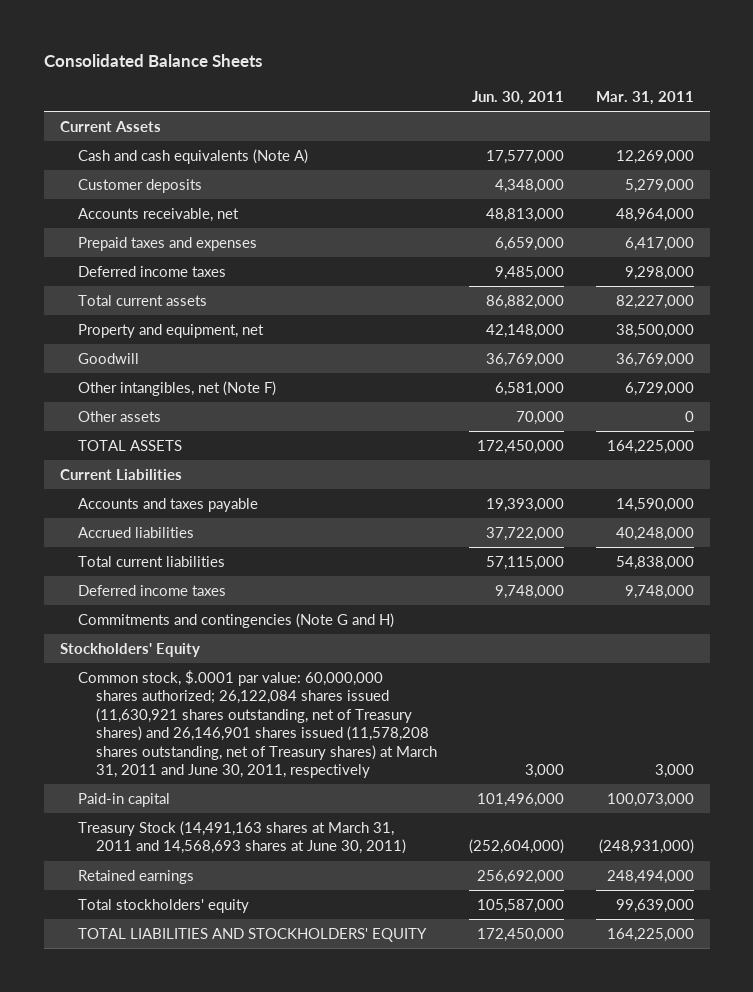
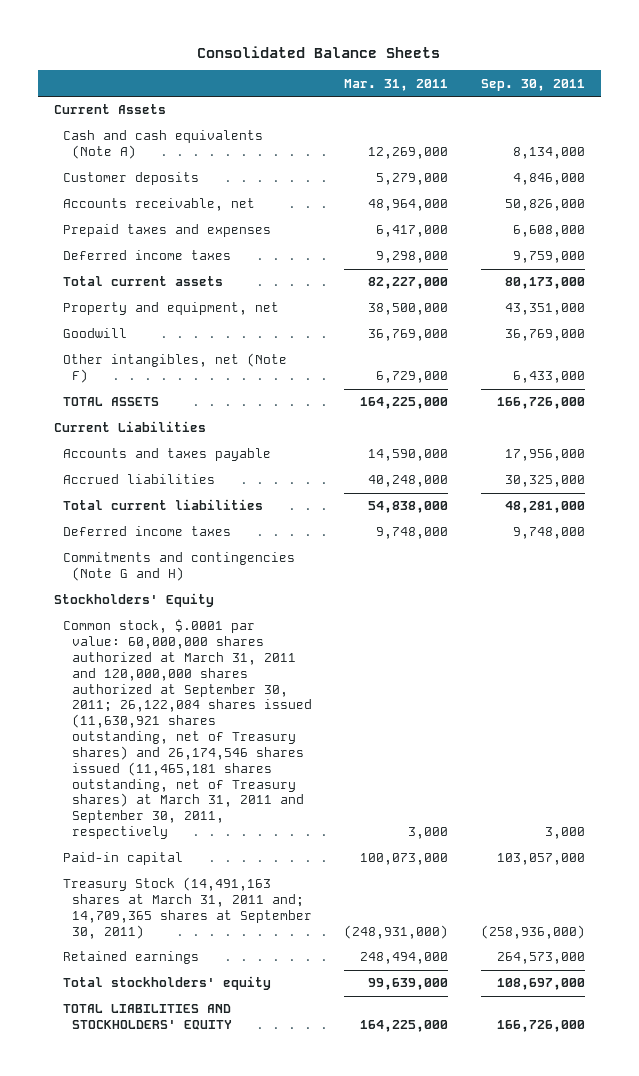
- | Jun. 30, 2011 | Mar. 31, 2011
+ | Mar. 31, 2011 | Sep. 30, 2011
- Other assets | 70,000 | 0
- Common stock, $.0001 par value: 60,000,000 shares authorized; 26,122,084 shares issued (11,630,921 shares outstanding, net of Treasury shares) and 26,146,901 shares issued (11,578,208 shares outstanding, net of Treasury shares) at March 31, 2011 and June 30, 2011, respectively | 3,000 | 3,000
+ Common stock, $.0001 par value: 60,000,000 shares authorized at March 31, 2011 and 120,000,000 shares authorized at September 30, 2011; 26,122,084 shares issued (11,630,921 shares outstanding, net of Treasury shares) and 26,174,546 shares issued (11,465,181 shares outstanding, net of Treasury shares) at March 31, 2011 and September 30, 2011, respectively | 3,000 | 3,000
- Treasury Stock (14,491,163 shares at March 31, 2011 and 14,568,693 shares at June 30, 2011) | (252,604,000) | (248,931,000)
+ Treasury Stock (14,491,163 shares at March 31, 2011 and; 14,709,365 shares at September 30, 2011) | (248,931,000) | (258,936,000)

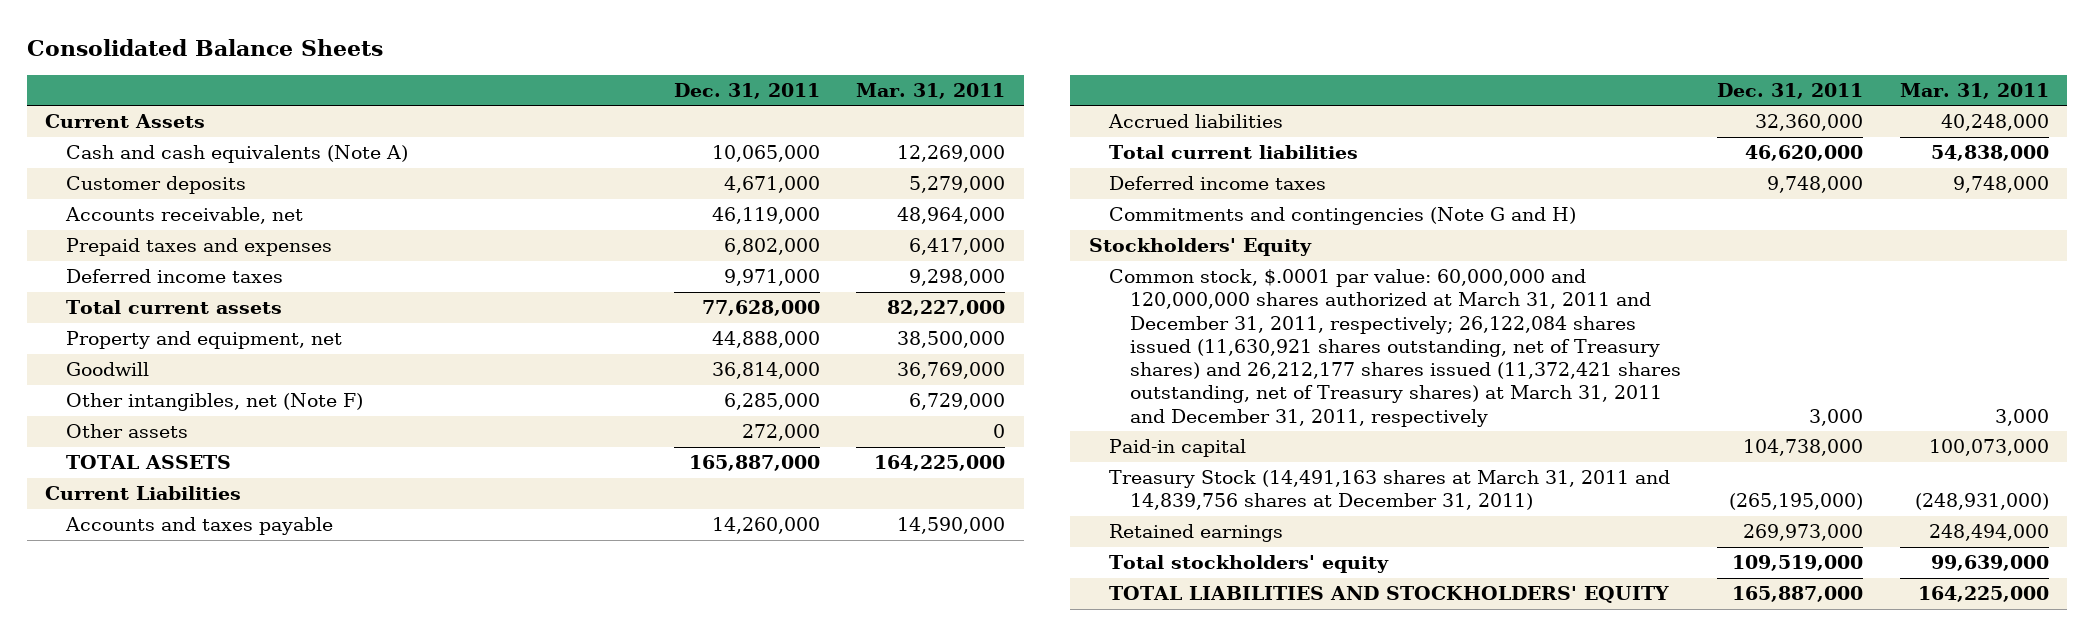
- | Mar. 31, 2011 | Sep. 30, 2011
+ | Dec. 31, 2011 | Mar. 31, 2011
+ Other assets | 272,000 | 0
- Common stock, $.0001 par value: 60,000,000 shares authorized at March 31, 2011 and 120,000,000 shares authorized at September 30, 2011; 26,122,084 shares issued (11,630,921 shares outstanding, net of Treasury shares) and 26,174,546 shares issued (11,465,181 shares outstanding, net of Treasury shares) at March 31, 2011 and September 30, 2011, respectively | 3,000 | 3,000
+ Common stock, $.0001 par value: 60,000,000 and 120,000,000 shares authorized at March 31, 2011 and December 31, 2011, respectively; 26,122,084 shares issued (11,630,921 shares outstanding, net of Treasury shares) and 26,212,177 shares issued (11,372,421 shares outstanding, net of Treasury shares) at March 31, 2011 and December 31, 2011, respectively | 3,000 | 3,000
- Treasury Stock (14,491,163 shares at March 31, 2011 and; 14,709,365 shares at September 30, 2011) | (248,931,000) | (258,936,000)
+ Treasury Stock (14,491,163 shares at March 31, 2011 and 14,839,756 shares at December 31, 2011) | (265,195,000) | (248,931,000)

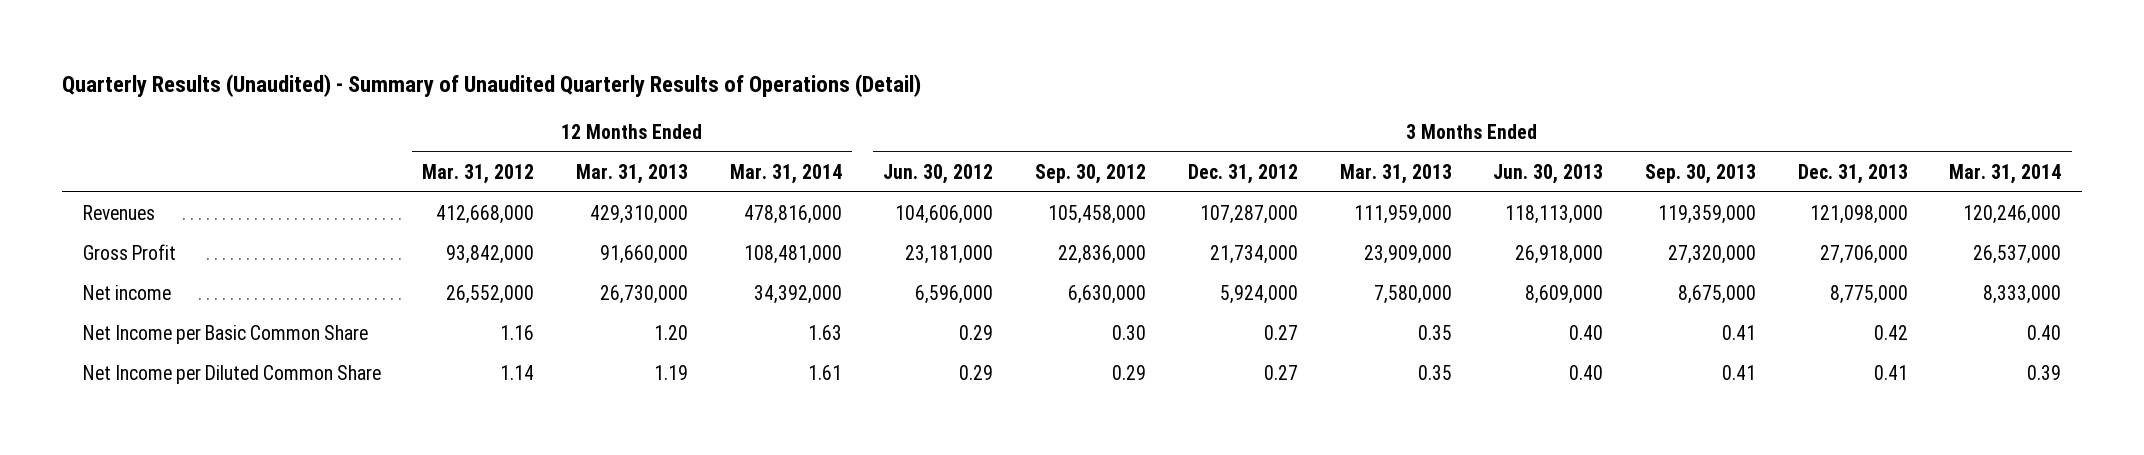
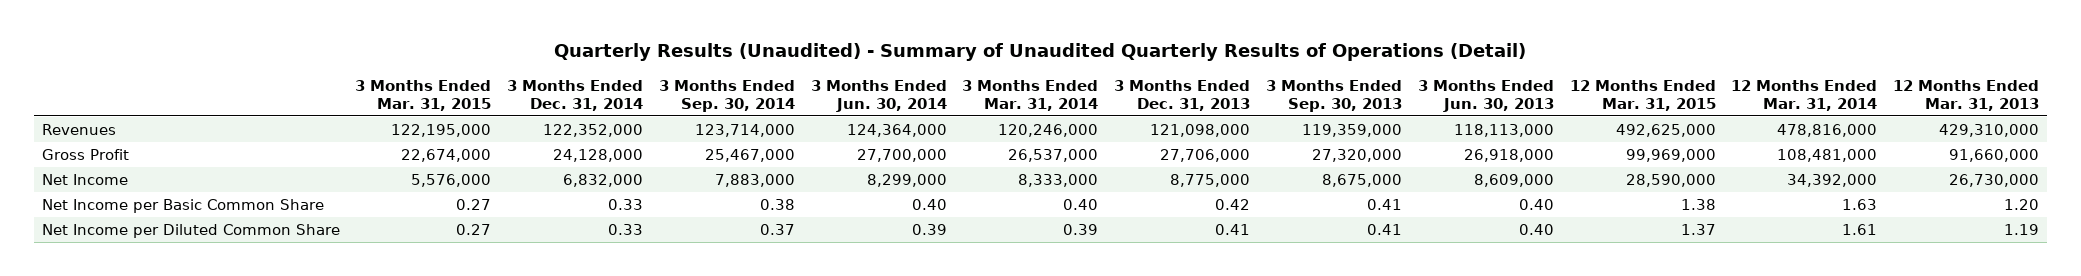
- | 12 Months Ended Mar. 31, 2012 | 12 Months Ended Mar. 31, 2013 | 12 Months Ended Mar. 31, 2014 | 3 Months Ended Jun. 30, 2012 | 3 Months Ended Sep. 30, 2012 | 3 Months Ended Dec. 31, 2012 | 3 Months Ended Mar. 31, 2013 | 3 Months Ended Jun. 30, 2013 | 3 Months Ended Sep. 30, 2013 | 3 Months Ended Dec. 31, 2013 | 3 Months Ended Mar. 31, 2014
+ | 3 Months Ended Mar. 31, 2015 | 3 Months Ended Dec. 31, 2014 | 3 Months Ended Sep. 30, 2014 | 3 Months Ended Jun. 30, 2014 | 3 Months Ended Mar. 31, 2014 | 3 Months Ended Dec. 31, 2013 | 3 Months Ended Sep. 30, 2013 | 3 Months Ended Jun. 30, 2013 | 12 Months Ended Mar. 31, 2015 | 12 Months Ended Mar. 31, 2014 | 12 Months Ended Mar. 31, 2013
- Net income | 26,552,000 | 26,730,000 | 34,392,000 | 6,596,000 | 6,630,000 | 5,924,000 | 7,580,000 | 8,609,000 | 8,675,000 | 8,775,000 | 8,333,000
+ Net Income | 5,576,000 | 6,832,000 | 7,883,000 | 8,299,000 | 8,333,000 | 8,775,000 | 8,675,000 | 8,609,000 | 28,590,000 | 34,392,000 | 26,730,000

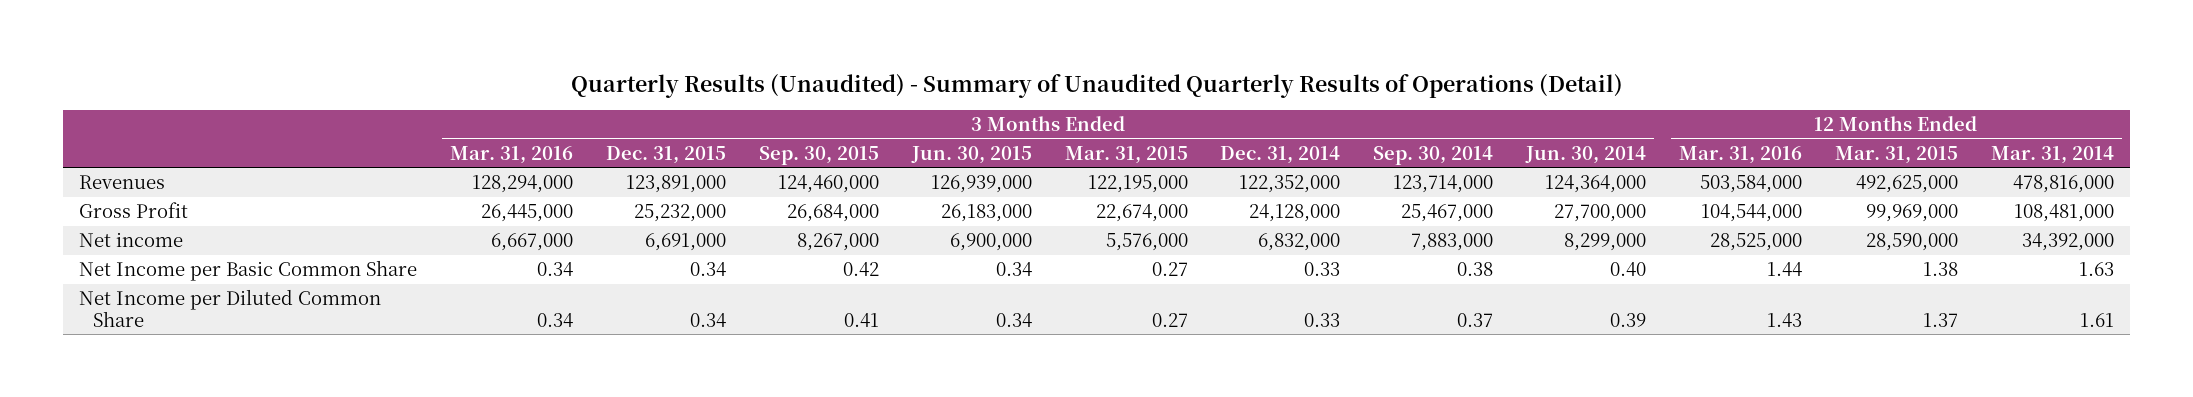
- | 3 Months Ended Mar. 31, 2015 | 3 Months Ended Dec. 31, 2014 | 3 Months Ended Sep. 30, 2014 | 3 Months Ended Jun. 30, 2014 | 3 Months Ended Mar. 31, 2014 | 3 Months Ended Dec. 31, 2013 | 3 Months Ended Sep. 30, 2013 | 3 Months Ended Jun. 30, 2013 | 12 Months Ended Mar. 31, 2015 | 12 Months Ended Mar. 31, 2014 | 12 Months Ended Mar. 31, 2013
+ | 3 Months Ended Mar. 31, 2016 | 3 Months Ended Dec. 31, 2015 | 3 Months Ended Sep. 30, 2015 | 3 Months Ended Jun. 30, 2015 | 3 Months Ended Mar. 31, 2015 | 3 Months Ended Dec. 31, 2014 | 3 Months Ended Sep. 30, 2014 | 3 Months Ended Jun. 30, 2014 | 12 Months Ended Mar. 31, 2016 | 12 Months Ended Mar. 31, 2015 | 12 Months Ended Mar. 31, 2014
- Net Income | 5,576,000 | 6,832,000 | 7,883,000 | 8,299,000 | 8,333,000 | 8,775,000 | 8,675,000 | 8,609,000 | 28,590,000 | 34,392,000 | 26,730,000
+ Net income | 6,667,000 | 6,691,000 | 8,267,000 | 6,900,000 | 5,576,000 | 6,832,000 | 7,883,000 | 8,299,000 | 28,525,000 | 28,590,000 | 34,392,000

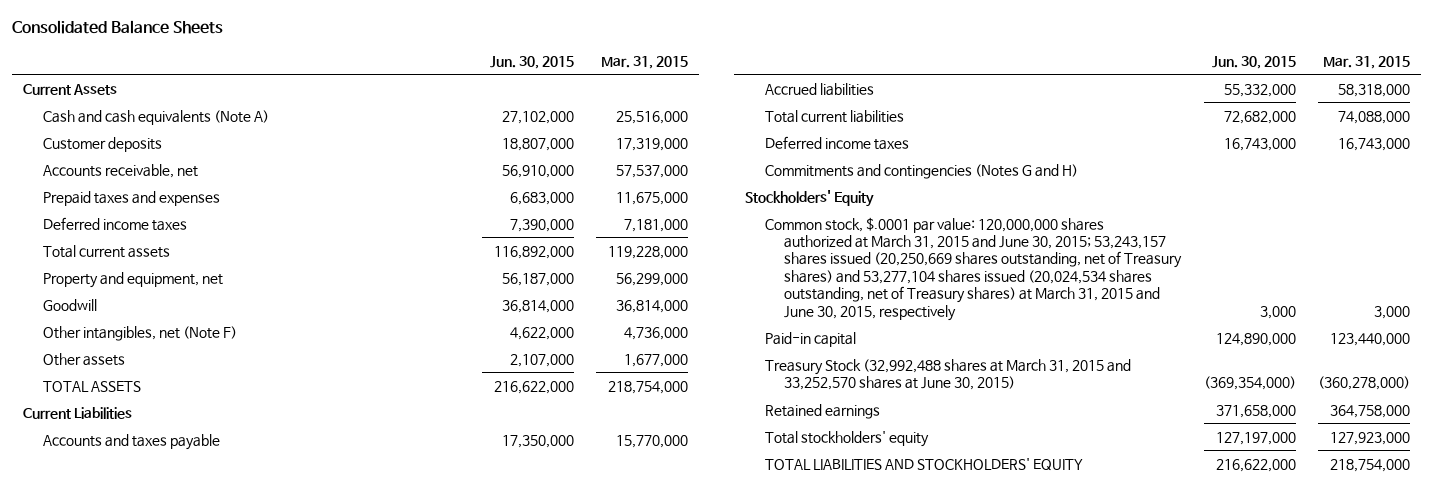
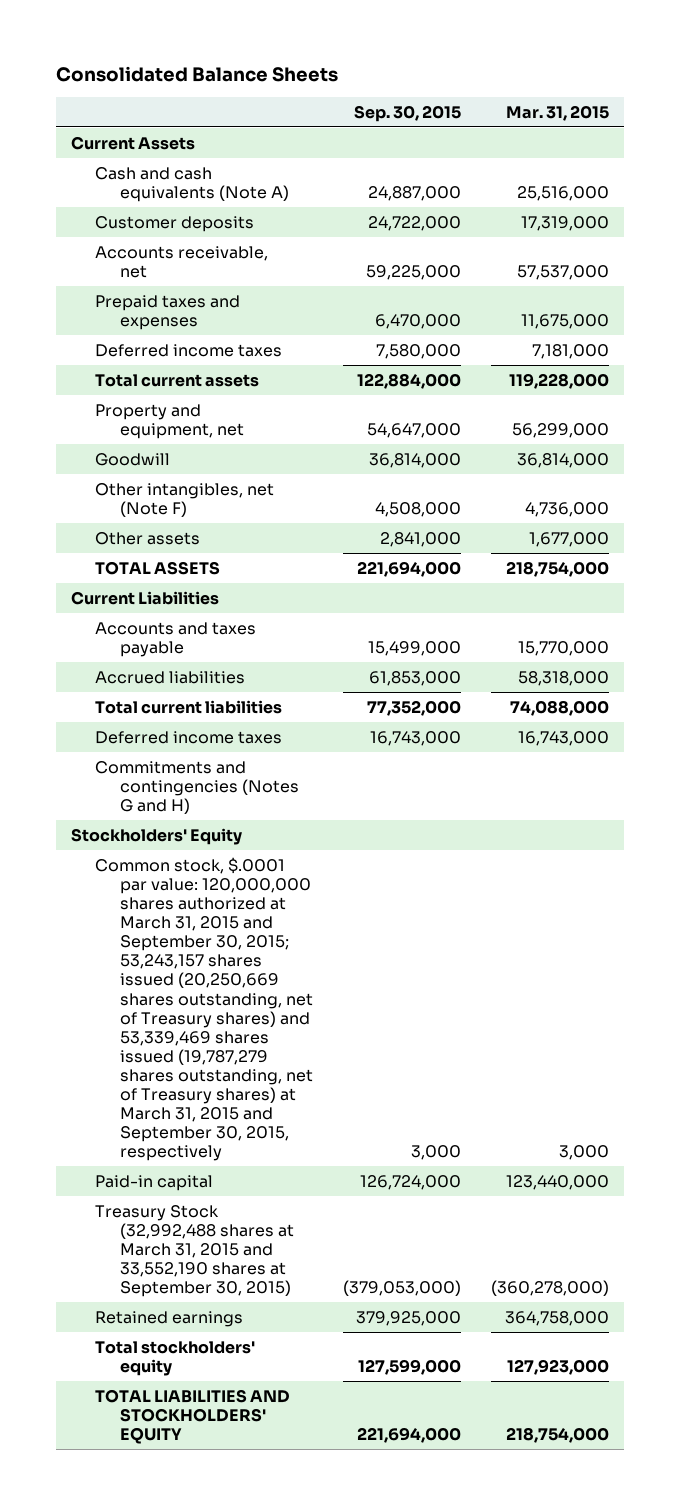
- | Jun. 30, 2015 | Mar. 31, 2015
+ | Sep. 30, 2015 | Mar. 31, 2015
- Common stock, $.0001 par value: 120,000,000 shares authorized at March 31, 2015 and June 30, 2015; 53,243,157 shares issued (20,250,669 shares outstanding, net of Treasury shares) and 53,277,104 shares issued (20,024,534 shares outstanding, net of Treasury shares) at March 31, 2015 and June 30, 2015, respectively | 3,000 | 3,000
+ Common stock, $.0001 par value: 120,000,000 shares authorized at March 31, 2015 and September 30, 2015; 53,243,157 shares issued (20,250,669 shares outstanding, net of Treasury shares) and 53,339,469 shares issued (19,787,279 shares outstanding, net of Treasury shares) at March 31, 2015 and September 30, 2015, respectively | 3,000 | 3,000
- Treasury Stock (32,992,488 shares at March 31, 2015 and 33,252,570 shares at June 30, 2015) | (369,354,000) | (360,278,000)
+ Treasury Stock (32,992,488 shares at March 31, 2015 and 33,552,190 shares at September 30, 2015) | (379,053,000) | (360,278,000)

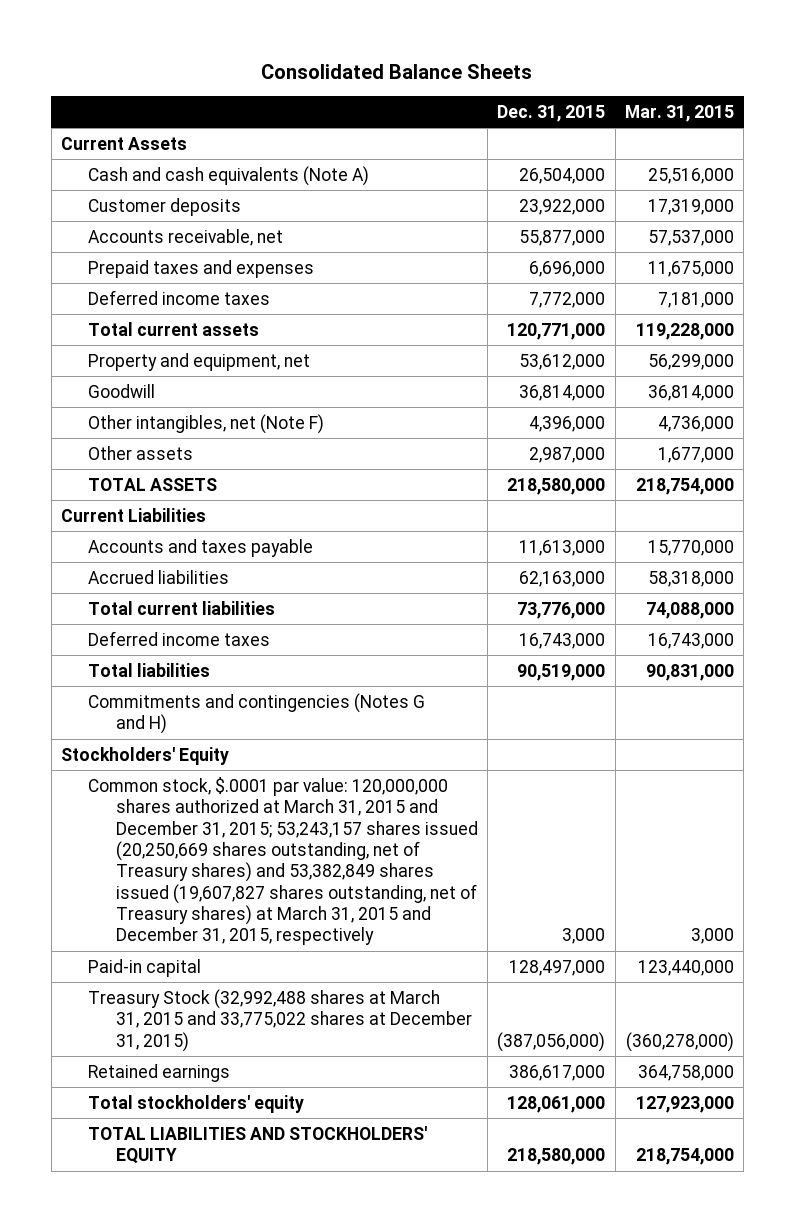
- | Sep. 30, 2015 | Mar. 31, 2015
+ | Dec. 31, 2015 | Mar. 31, 2015
+ Total liabilities | 90,519,000 | 90,831,000
- Common stock, $.0001 par value: 120,000,000 shares authorized at March 31, 2015 and September 30, 2015; 53,243,157 shares issued (20,250,669 shares outstanding, net of Treasury shares) and 53,339,469 shares issued (19,787,279 shares outstanding, net of Treasury shares) at March 31, 2015 and September 30, 2015, respectively | 3,000 | 3,000
+ Common stock, $.0001 par value: 120,000,000 shares authorized at March 31, 2015 and December 31, 2015; 53,243,157 shares issued (20,250,669 shares outstanding, net of Treasury shares) and 53,382,849 shares issued (19,607,827 shares outstanding, net of Treasury shares) at March 31, 2015 and December 31, 2015, respectively | 3,000 | 3,000
- Treasury Stock (32,992,488 shares at March 31, 2015 and 33,552,190 shares at September 30, 2015) | (379,053,000) | (360,278,000)
+ Treasury Stock (32,992,488 shares at March 31, 2015 and 33,775,022 shares at December 31, 2015) | (387,056,000) | (360,278,000)

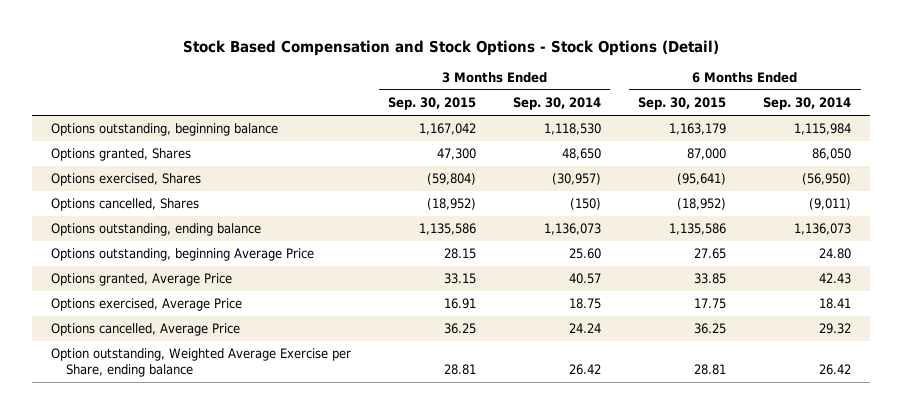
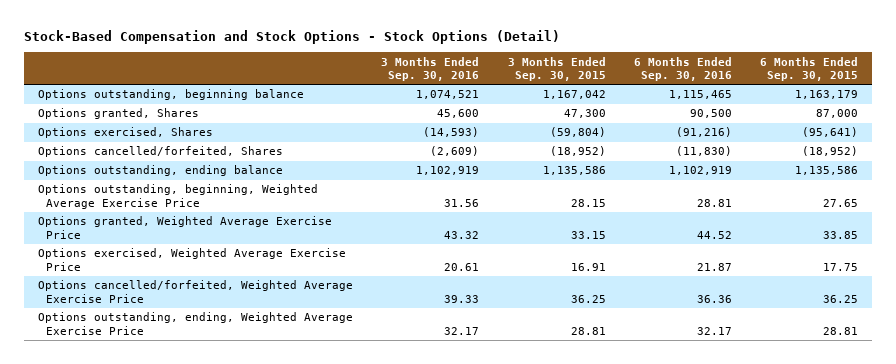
- Stock Based Compensation and Stock Options - Stock Options (Detail)
+ Stock-Based Compensation and Stock Options - Stock Options (Detail)
- | 3 Months Ended Sep. 30, 2015 | 3 Months Ended Sep. 30, 2014 | 6 Months Ended Sep. 30, 2015 | 6 Months Ended Sep. 30, 2014
+ | 3 Months Ended Sep. 30, 2016 | 3 Months Ended Sep. 30, 2015 | 6 Months Ended Sep. 30, 2016 | 6 Months Ended Sep. 30, 2015
- Options cancelled, Shares | (18,952) | (150) | (18,952) | (9,011)
+ Options cancelled/forfeited, Shares | (2,609) | (18,952) | (11,830) | (18,952)
- Options outstanding, beginning Average Price | 28.15 | 25.60 | 27.65 | 24.80
- Options granted, Average Price | 33.15 | 40.57 | 33.85 | 42.43
- Options exercised, Average Price | 16.91 | 18.75 | 17.75 | 18.41
- Options cancelled, Average Price | 36.25 | 24.24 | 36.25 | 29.32
- Option outstanding, Weighted Average Exercise per Share, ending balance | 28.81 | 26.42 | 28.81 | 26.42
+ Options outstanding, beginning, Weighted Average Exercise Price | 31.56 | 28.15 | 28.81 | 27.65
+ Options granted, Weighted Average Exercise Price | 43.32 | 33.15 | 44.52 | 33.85
+ Options exercised, Weighted Average Exercise Price | 20.61 | 16.91 | 21.87 | 17.75
+ Options cancelled/forfeited, Weighted Average Exercise Price | 39.33 | 36.25 | 36.36 | 36.25
+ Options outstanding, ending, Weighted Average Exercise Price | 32.17 | 28.81 | 32.17 | 28.81

